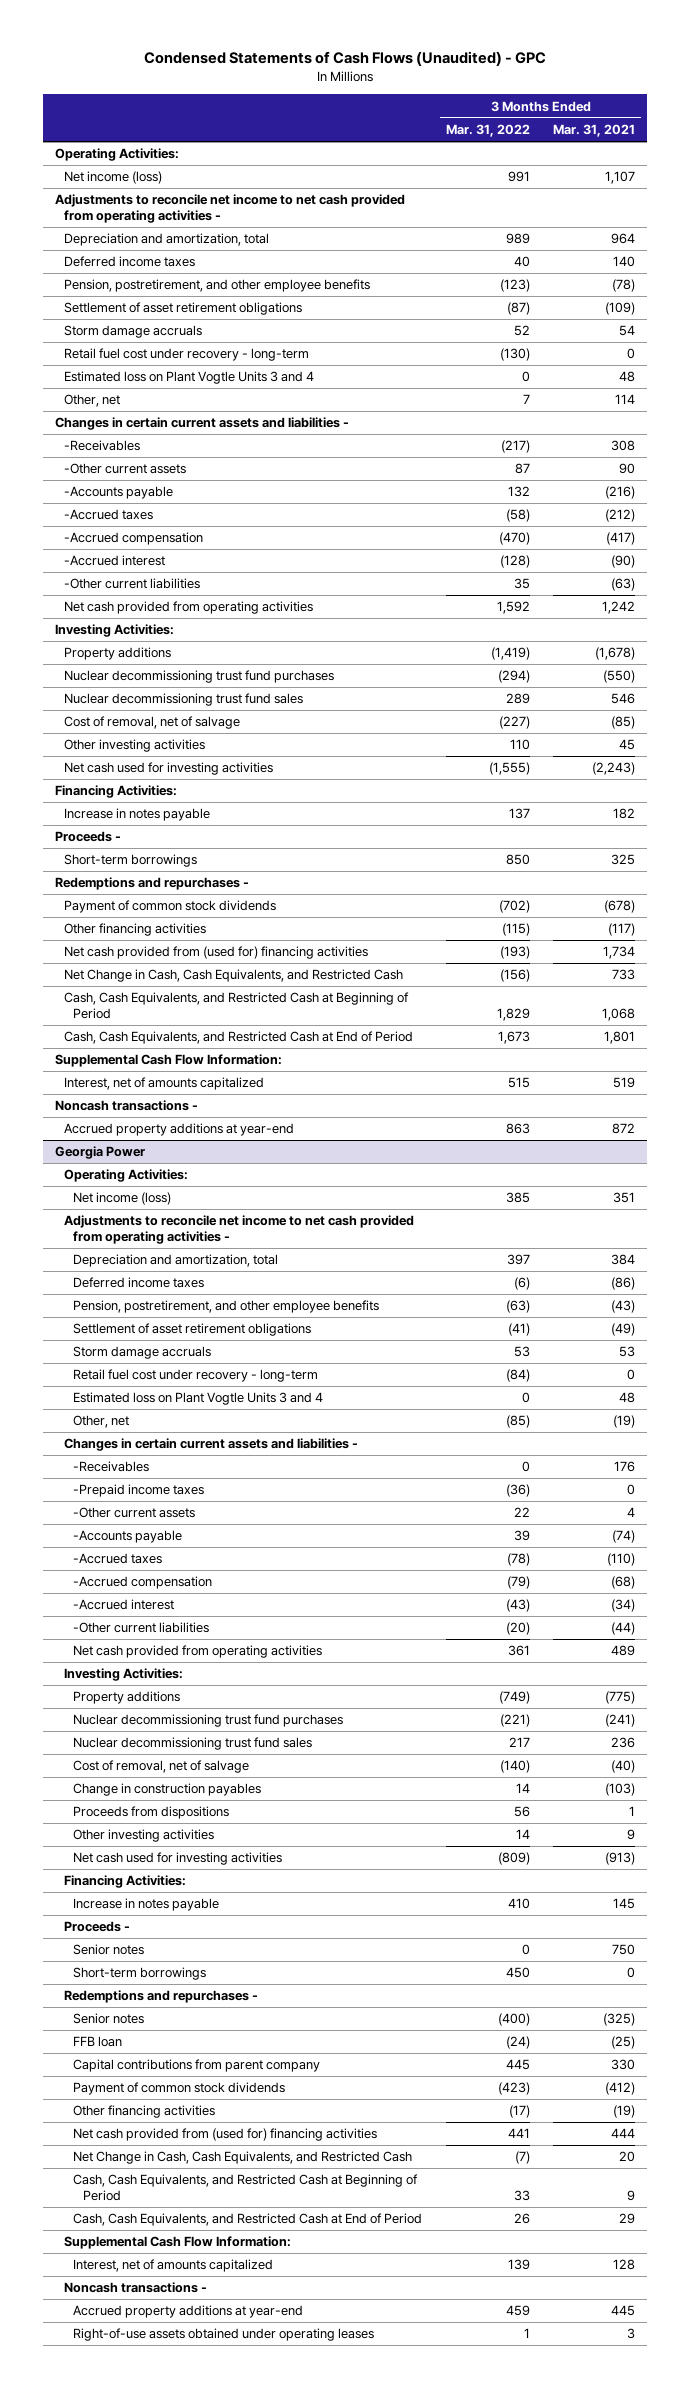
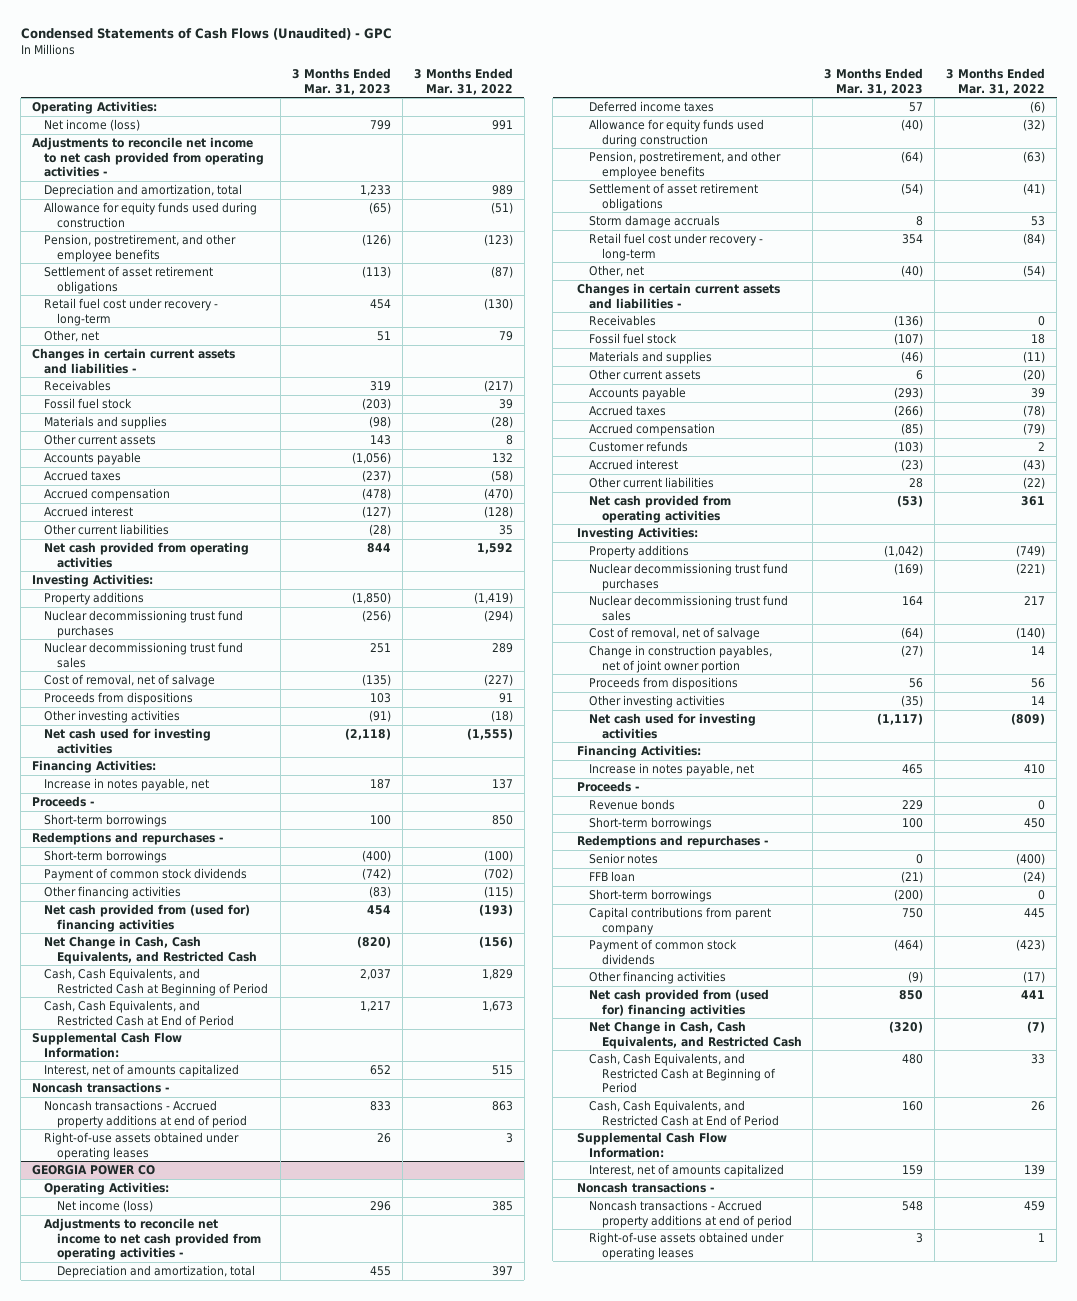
- | 3 Months Ended Mar. 31, 2022 | 3 Months Ended Mar. 31, 2021
+ | 3 Months Ended Mar. 31, 2023 | 3 Months Ended Mar. 31, 2022
- Deferred income taxes | 40 | 140
+ Allowance for equity funds used during construction | (65) | (51)
- Storm damage accruals | 52 | 54
- Estimated loss on Plant Vogtle Units 3 and 4 | 0 | 48
- Other, net | 7 | 114
+ Other, net | 51 | 79
- -Receivables | (217) | 308
- -Other current assets | 87 | 90
- -Accounts payable | 132 | (216)
- -Accrued taxes | (58) | (212)
- -Accrued compensation | (470) | (417)
- -Accrued interest | (128) | (90)
- -Other current liabilities | 35 | (63)
+ Receivables | 319 | (217)
+ Fossil fuel stock | (203) | 39
+ Materials and supplies | (98) | (28)
+ Other current assets | 143 | 8
+ Accounts payable | (1,056) | 132
+ Accrued taxes | (237) | (58)
+ Accrued compensation | (478) | (470)
+ Accrued interest | (127) | (128)
+ Other current liabilities | (28) | 35
- Other investing activities | 110 | 45
+ Proceeds from dispositions | 103 | 91
+ Other investing activities | (91) | (18)
- Increase in notes payable | 137 | 182
+ Increase in notes payable, net | 187 | 137
+ Short-term borrowings | (400) | (100)
- Accrued property additions at year-end | 863 | 872
- Georgia Power
+ Noncash transactions - Accrued property additions at end of period | 833 | 863
+ Right-of-use assets obtained under operating leases | 26 | 3
+ GEORGIA POWER CO
+ Allowance for equity funds used during construction | (40) | (32)
- Estimated loss on Plant Vogtle Units 3 and 4 | 0 | 48
- Other, net | (85) | (19)
+ Other, net | (40) | (54)
- -Receivables | 0 | 176
- -Prepaid income taxes | (36) | 0
- -Other current assets | 22 | 4
- -Accounts payable | 39 | (74)
- -Accrued taxes | (78) | (110)
- -Accrued compensation | (79) | (68)
- -Accrued interest | (43) | (34)
- -Other current liabilities | (20) | (44)
+ Receivables | (136) | 0
+ Fossil fuel stock | (107) | 18
+ Materials and supplies | (46) | (11)
+ Other current assets | 6 | (20)
+ Accounts payable | (293) | 39
+ Accrued taxes | (266) | (78)
+ Accrued compensation | (85) | (79)
+ Customer refunds | (103) | 2
+ Accrued interest | (23) | (43)
+ Other current liabilities | 28 | (22)
- Change in construction payables | 14 | (103)
+ Change in construction payables, net of joint owner portion | (27) | 14
- Increase in notes payable | 410 | 145
+ Increase in notes payable, net | 465 | 410
- Senior notes | 0 | 750
+ Revenue bonds | 229 | 0
+ Short-term borrowings | (200) | 0
- Accrued property additions at year-end | 459 | 445
+ Noncash transactions - Accrued property additions at end of period | 548 | 459

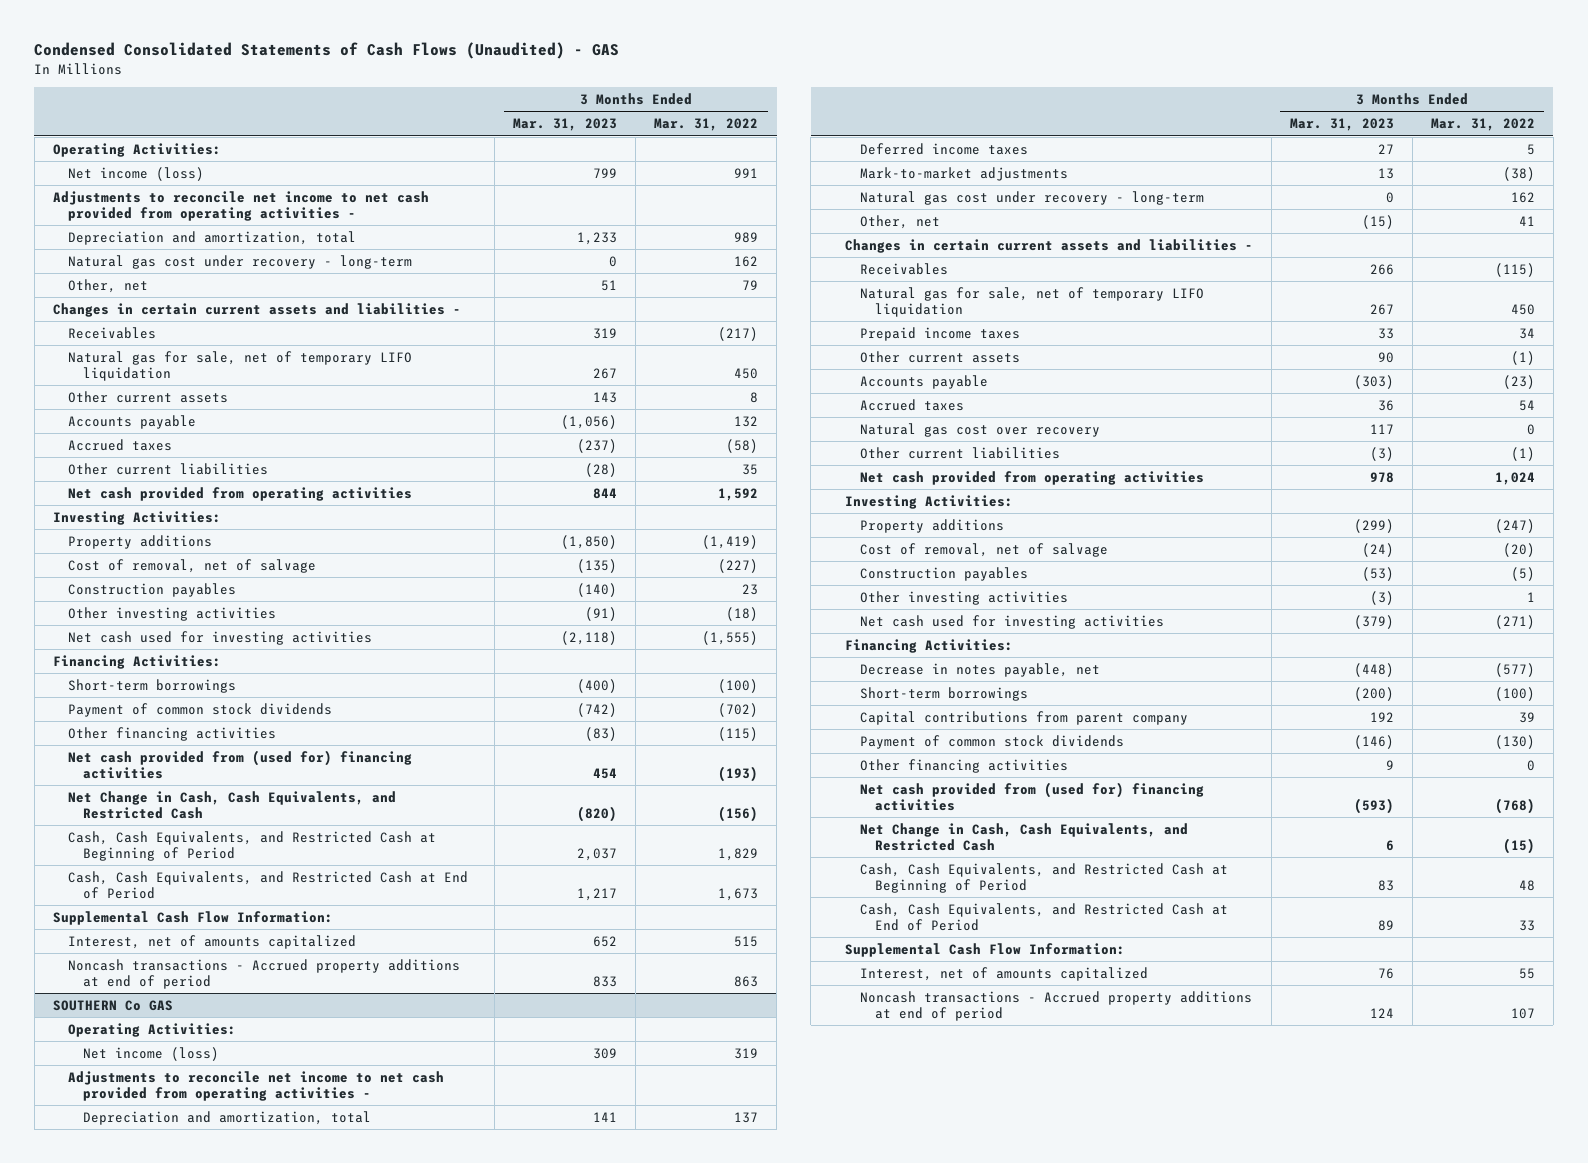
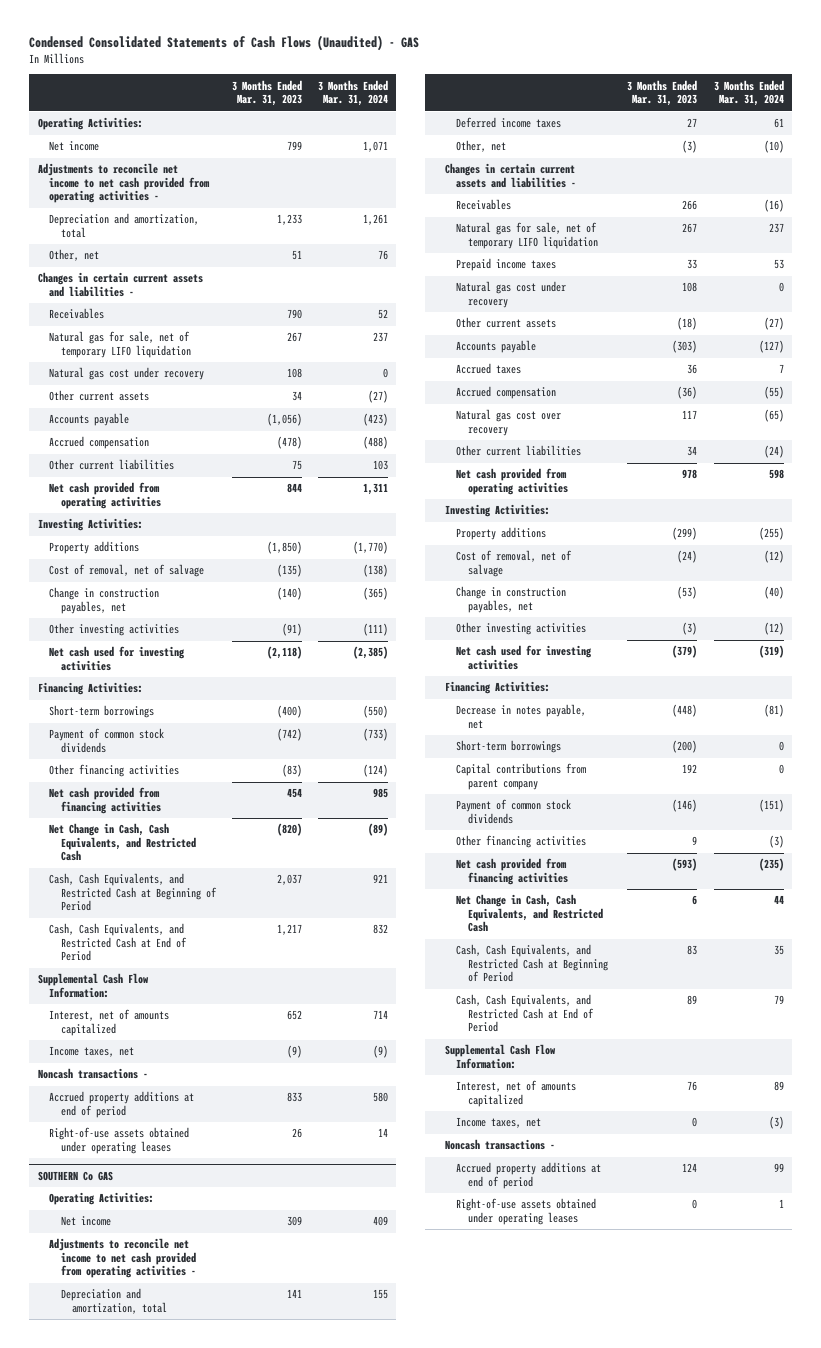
- | 3 Months Ended Mar. 31, 2023 | 3 Months Ended Mar. 31, 2022
+ | 3 Months Ended Mar. 31, 2023 | 3 Months Ended Mar. 31, 2024
- Net income (loss) | 799 | 991
+ Net income | 799 | 1,071
- Natural gas cost under recovery - long-term | 0 | 162
- Receivables | 319 | (217)
+ Receivables | 790 | 52
- Other current assets | 143 | 8
+ Natural gas cost under recovery | 108 | 0
+ Other current assets | 34 | (27)
- Accrued taxes | (237) | (58)
- Other current liabilities | (28) | 35
+ Accrued compensation | (478) | (488)
+ Other current liabilities | 75 | 103
- Construction payables | (140) | 23
+ Change in construction payables, net | (140) | (365)
- Net cash provided from (used for) financing activities | 454 | (193)
+ Net cash provided from financing activities | 454 | 985
- Noncash transactions - Accrued property additions at end of period | 833 | 863
+ Income taxes, net | (9) | (9)
+ Noncash transactions -
+ Accrued property additions at end of period | 833 | 580
+ Right-of-use assets obtained under operating leases | 26 | 14
@ SOUTHERN Co GAS
- Net income (loss) | 309 | 319
+ Net income | 309 | 409
- Mark-to-market adjustments | 13 | (38)
- Natural gas cost under recovery - long-term | 0 | 162
- Other, net | (15) | 41
+ Other, net | (3) | (10)
- Other current assets | 90 | (1)
+ Natural gas cost under recovery | 108 | 0
+ Other current assets | (18) | (27)
+ Accrued compensation | (36) | (55)
- Other current liabilities | (3) | (1)
+ Other current liabilities | 34 | (24)
- Construction payables | (53) | (5)
+ Change in construction payables, net | (53) | (40)
- Net cash provided from (used for) financing activities | (593) | (768)
+ Net cash provided from financing activities | (593) | (235)
- Noncash transactions - Accrued property additions at end of period | 124 | 107
+ Income taxes, net | 0 | (3)
+ Noncash transactions -
+ Accrued property additions at end of period | 124 | 99
+ Right-of-use assets obtained under operating leases | 0 | 1

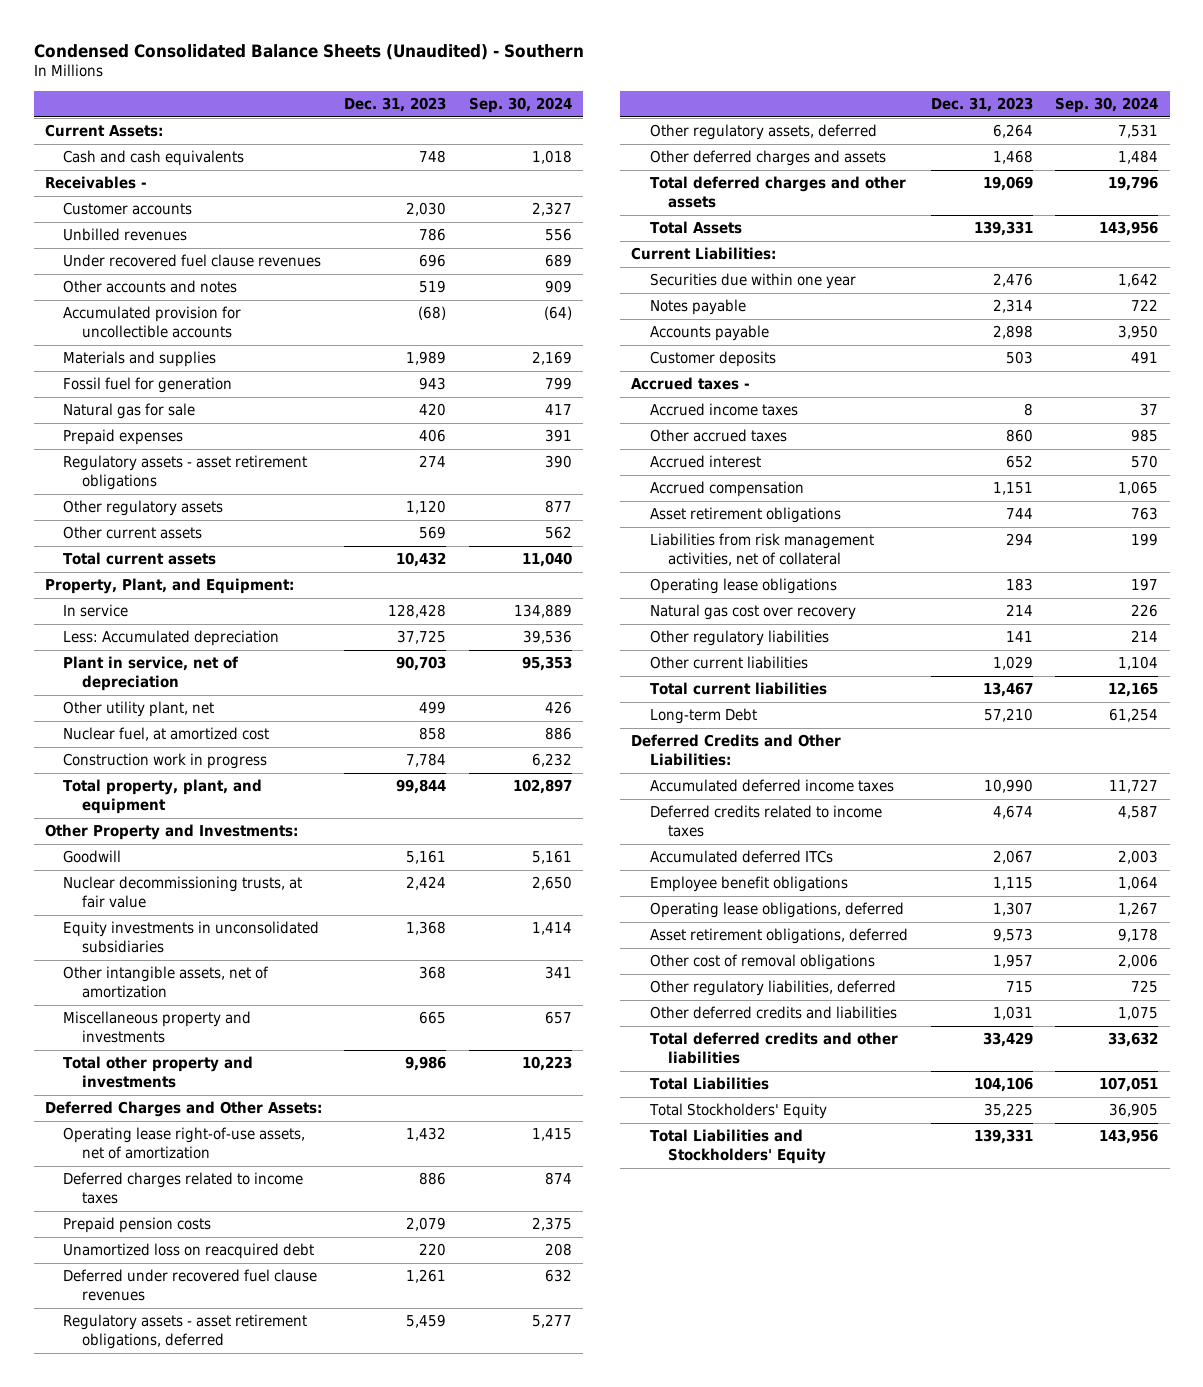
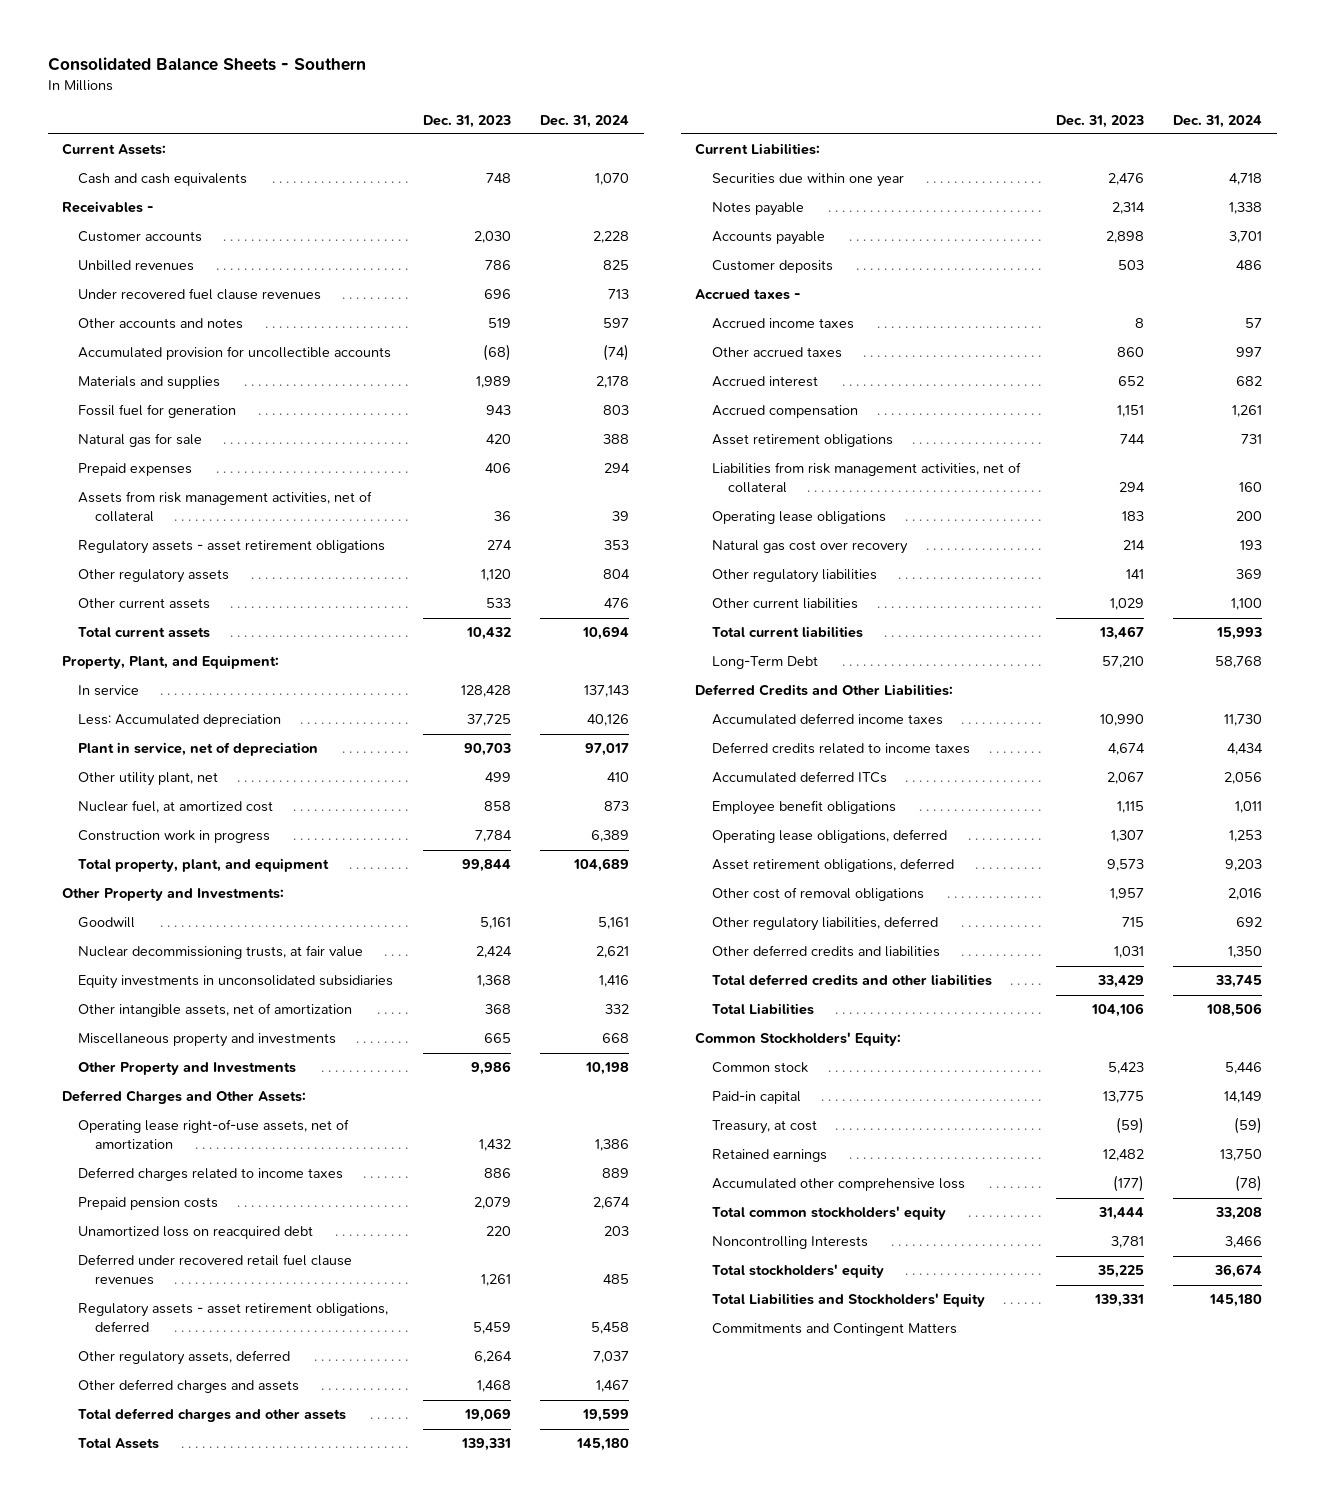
- Condensed Consolidated Balance Sheets (Unaudited) - Southern
+ Consolidated Balance Sheets - Southern
- | Dec. 31, 2023 | Sep. 30, 2024
+ | Dec. 31, 2023 | Dec. 31, 2024
+ Assets from risk management activities, net of collateral | 36 | 39
- Other current assets | 569 | 562
+ Other current assets | 533 | 476
- Total other property and investments | 9,986 | 10,223
+ Other Property and Investments | 9,986 | 10,198
- Deferred under recovered fuel clause revenues | 1,261 | 632
+ Deferred under recovered retail fuel clause revenues | 1,261 | 485
- Long-term Debt | 57,210 | 61,254
+ Long-Term Debt | 57,210 | 58,768
- Total Stockholders' Equity | 35,225 | 36,905
+ Common Stockholders' Equity:
+ Common stock | 5,423 | 5,446
+ Paid-in capital | 13,775 | 14,149
+ Treasury, at cost | (59) | (59)
+ Retained earnings | 12,482 | 13,750
+ Accumulated other comprehensive loss | (177) | (78)
+ Total common stockholders' equity | 31,444 | 33,208
+ Noncontrolling Interests | 3,781 | 3,466
+ Total stockholders' equity | 35,225 | 36,674
+ Commitments and Contingent Matters

